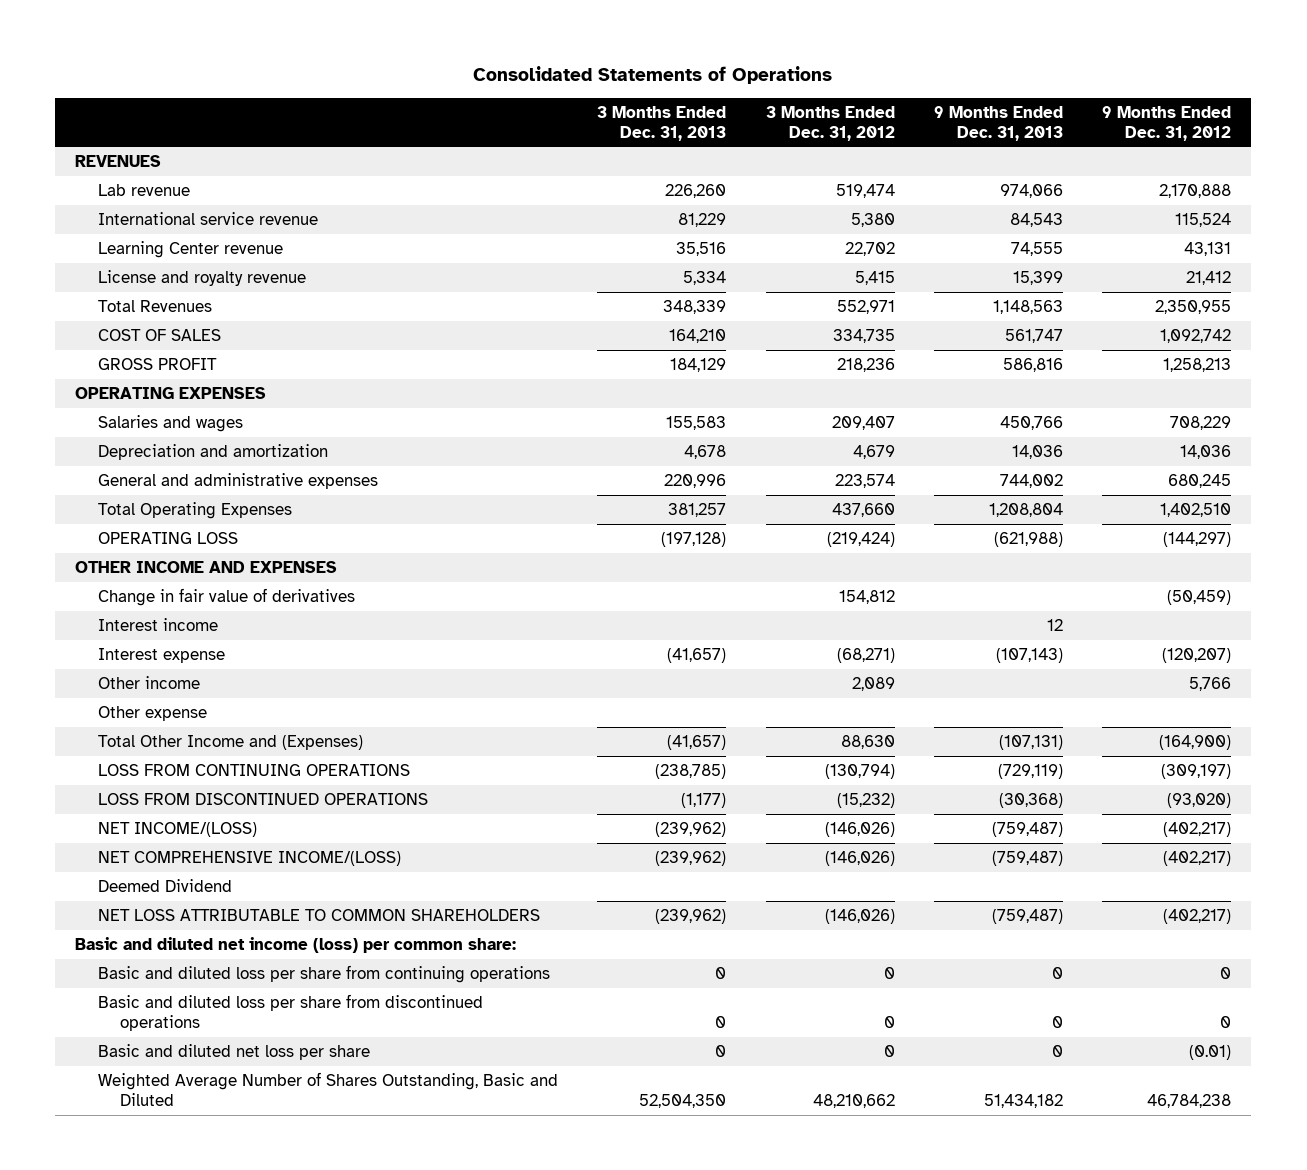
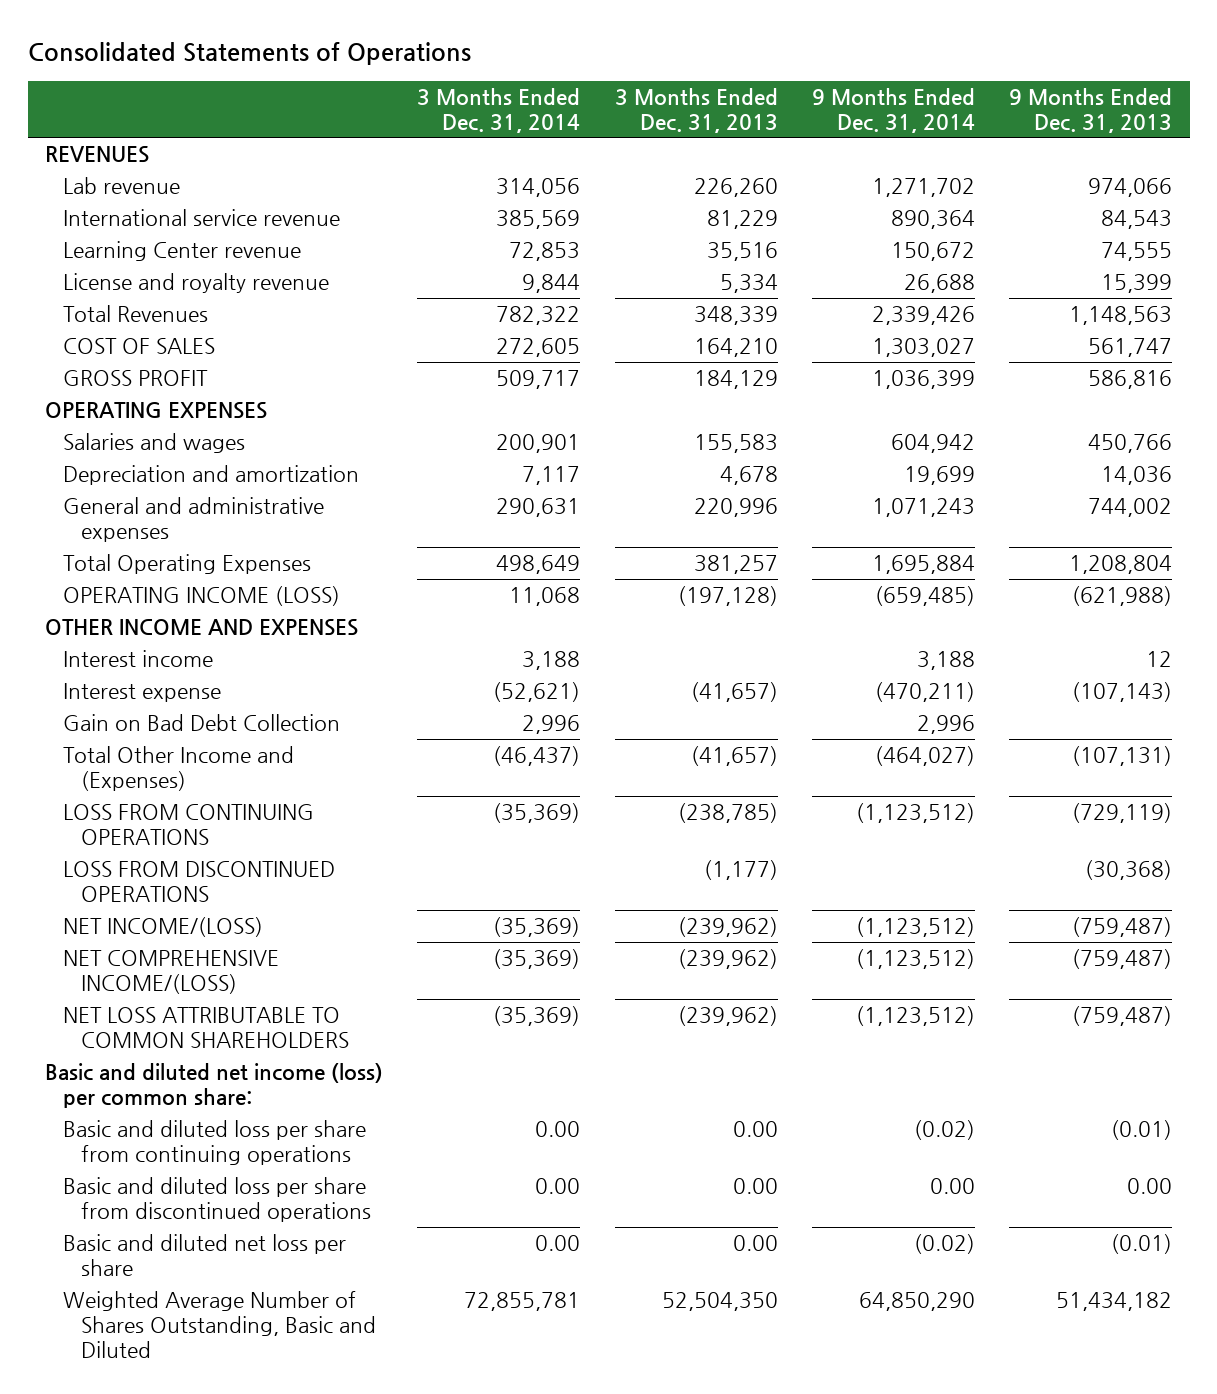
- | 3 Months Ended Dec. 31, 2013 | 3 Months Ended Dec. 31, 2012 | 9 Months Ended Dec. 31, 2013 | 9 Months Ended Dec. 31, 2012
+ | 3 Months Ended Dec. 31, 2014 | 3 Months Ended Dec. 31, 2013 | 9 Months Ended Dec. 31, 2014 | 9 Months Ended Dec. 31, 2013
- OPERATING LOSS | (197,128) | (219,424) | (621,988) | (144,297)
+ OPERATING INCOME (LOSS) | 11,068 | (197,128) | (659,485) | (621,988)
- Change in fair value of derivatives | | 154,812 | | (50,459)
- Other income | | 2,089 | | 5,766
- Other expense
+ Gain on Bad Debt Collection | 2,996 | | 2,996 |
- Deemed Dividend
- Basic and diluted loss per share from continuing operations | 0 | 0 | 0 | 0
- Basic and diluted loss per share from discontinued operations | 0 | 0 | 0 | 0
- Basic and diluted net loss per share | 0 | 0 | 0 | (0.01)
+ Basic and diluted loss per share from continuing operations | 0.00 | 0.00 | (0.02) | (0.01)
+ Basic and diluted loss per share from discontinued operations | 0.00 | 0.00 | 0.00 | 0.00
+ Basic and diluted net loss per share | 0.00 | 0.00 | (0.02) | (0.01)

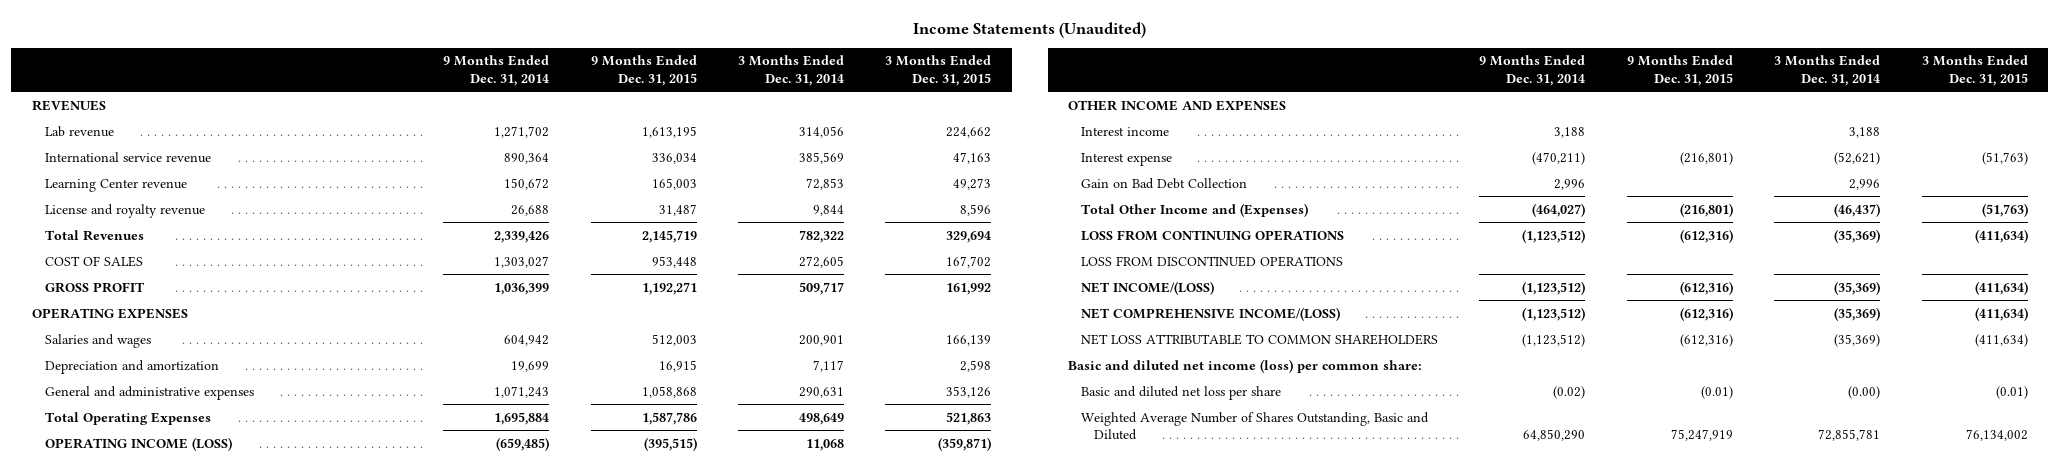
- Consolidated Statements of Operations
+ Income Statements (Unaudited)
- | 3 Months Ended Dec. 31, 2014 | 3 Months Ended Dec. 31, 2013 | 9 Months Ended Dec. 31, 2014 | 9 Months Ended Dec. 31, 2013
+ | 9 Months Ended Dec. 31, 2014 | 9 Months Ended Dec. 31, 2015 | 3 Months Ended Dec. 31, 2014 | 3 Months Ended Dec. 31, 2015
- Basic and diluted loss per share from continuing operations | 0.00 | 0.00 | (0.02) | (0.01)
- Basic and diluted loss per share from discontinued operations | 0.00 | 0.00 | 0.00 | 0.00
- Basic and diluted net loss per share | 0.00 | 0.00 | (0.02) | (0.01)
+ Basic and diluted net loss per share | (0.02) | (0.01) | (0.00) | (0.01)

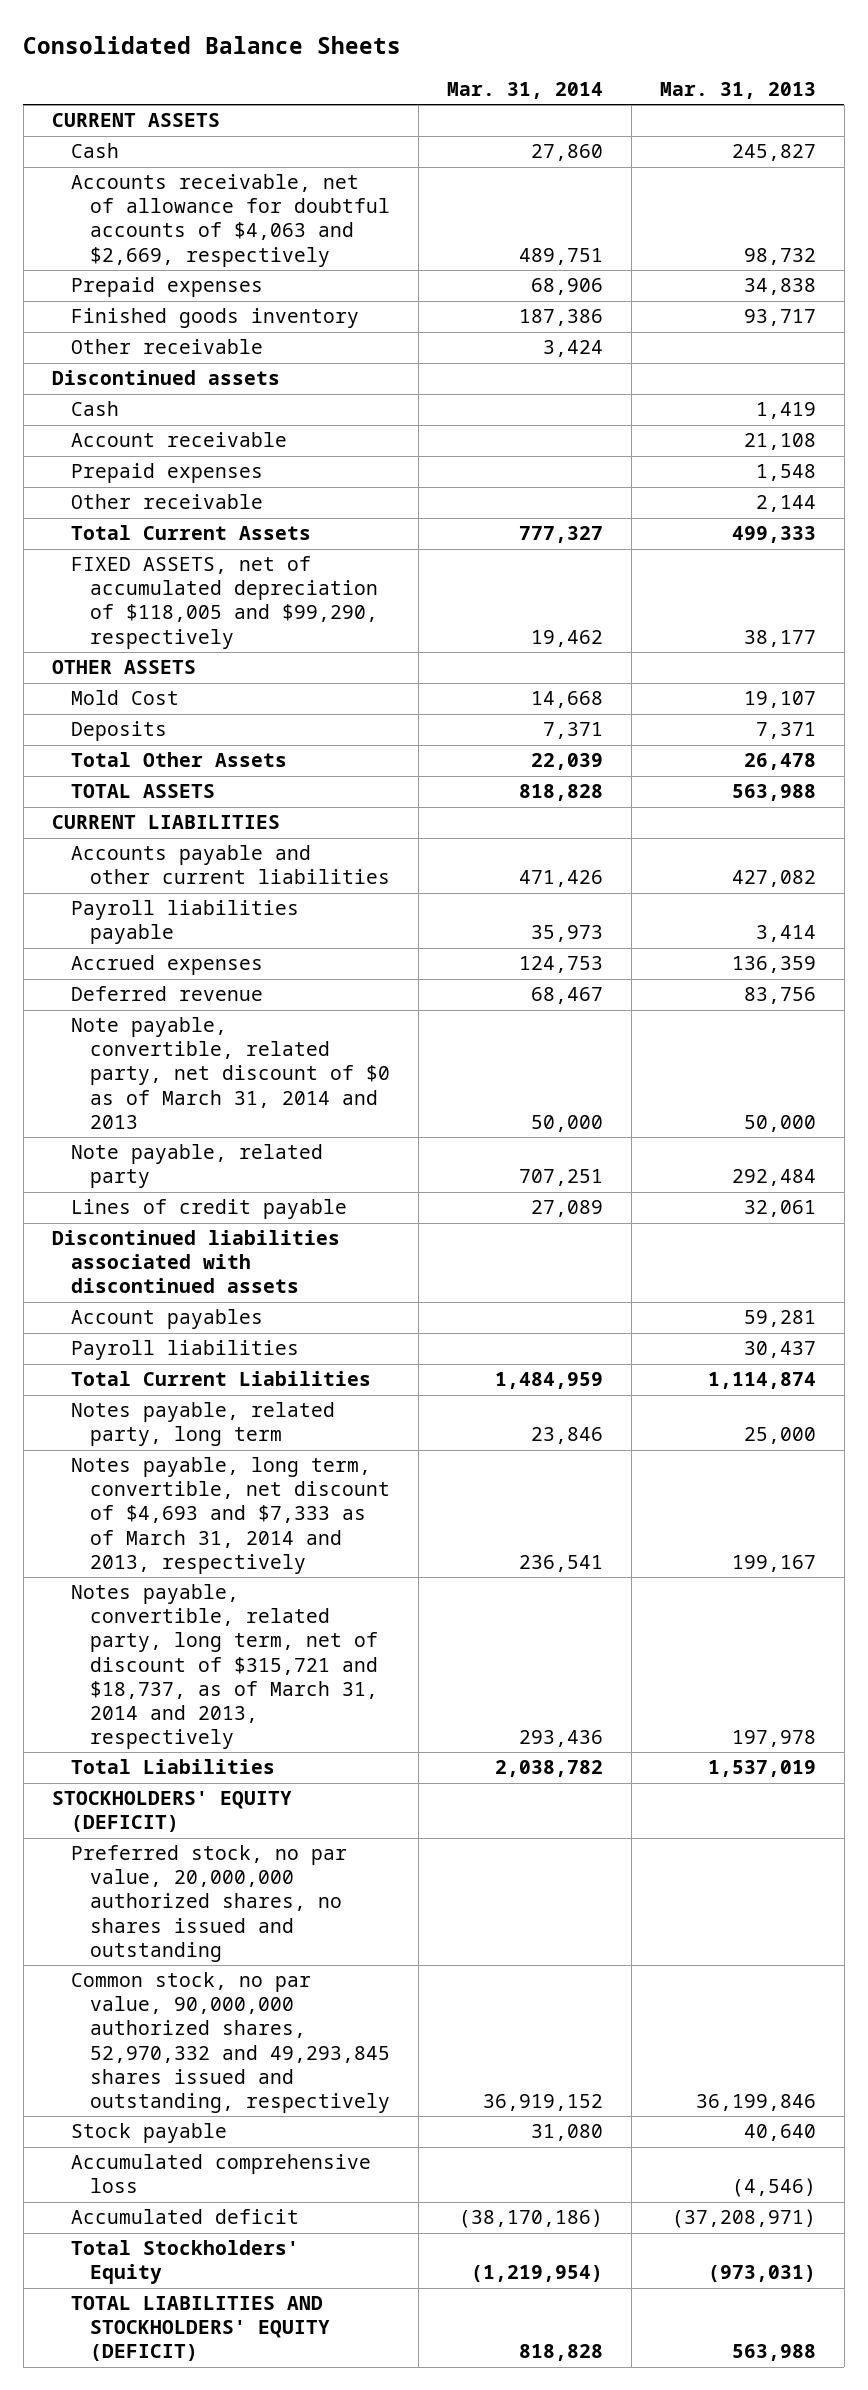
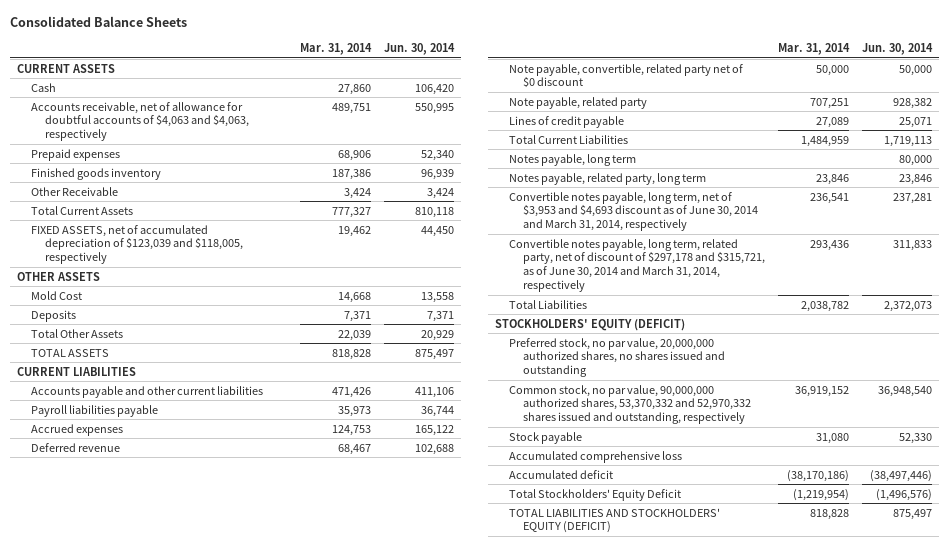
- | Mar. 31, 2014 | Mar. 31, 2013
+ | Mar. 31, 2014 | Jun. 30, 2014
- Accounts receivable, net of allowance for doubtful accounts of $4,063 and $2,669, respectively | 489,751 | 98,732
+ Accounts receivable, net of allowance for doubtful accounts of $4,063 and $4,063, respectively | 489,751 | 550,995
- Other receivable | 3,424 |
- Discontinued assets
- Cash | | 1,419
- Account receivable | | 21,108
- Prepaid expenses | | 1,548
- Other receivable | | 2,144
+ Other Receivable | 3,424 | 3,424
- FIXED ASSETS, net of accumulated depreciation of $118,005 and $99,290, respectively | 19,462 | 38,177
+ FIXED ASSETS, net of accumulated depreciation of $123,039 and $118,005, respectively | 19,462 | 44,450
- Note payable, convertible, related party, net discount of $0 as of March 31, 2014 and 2013 | 50,000 | 50,000
+ Note payable, convertible, related party net of $0 discount | 50,000 | 50,000
- Discontinued liabilities associated with discontinued assets
- Account payables | | 59,281
- Payroll liabilities | | 30,437
+ Notes payable, long term | | 80,000
- Notes payable, long term, convertible, net discount of $4,693 and $7,333 as of March 31, 2014 and 2013, respectively | 236,541 | 199,167
- Notes payable, convertible, related party, long term, net of discount of $315,721 and $18,737, as of March 31, 2014 and 2013, respectively | 293,436 | 197,978
+ Convertible notes payable, long term, net of $3,953 and $4,693 discount as of June 30, 2014 and March 31, 2014, respectively | 236,541 | 237,281
+ Convertible notes payable, long term, related party, net of discount of $297,178 and $315,721, as of June 30, 2014 and March 31, 2014, respectively | 293,436 | 311,833
- Common stock, no par value, 90,000,000 authorized shares, 52,970,332 and 49,293,845 shares issued and outstanding, respectively | 36,919,152 | 36,199,846
+ Common stock, no par value, 90,000,000 authorized shares, 53,370,332 and 52,970,332 shares issued and outstanding, respectively | 36,919,152 | 36,948,540
- Total Stockholders' Equity | (1,219,954) | (973,031)
+ Total Stockholders' Equity Deficit | (1,219,954) | (1,496,576)

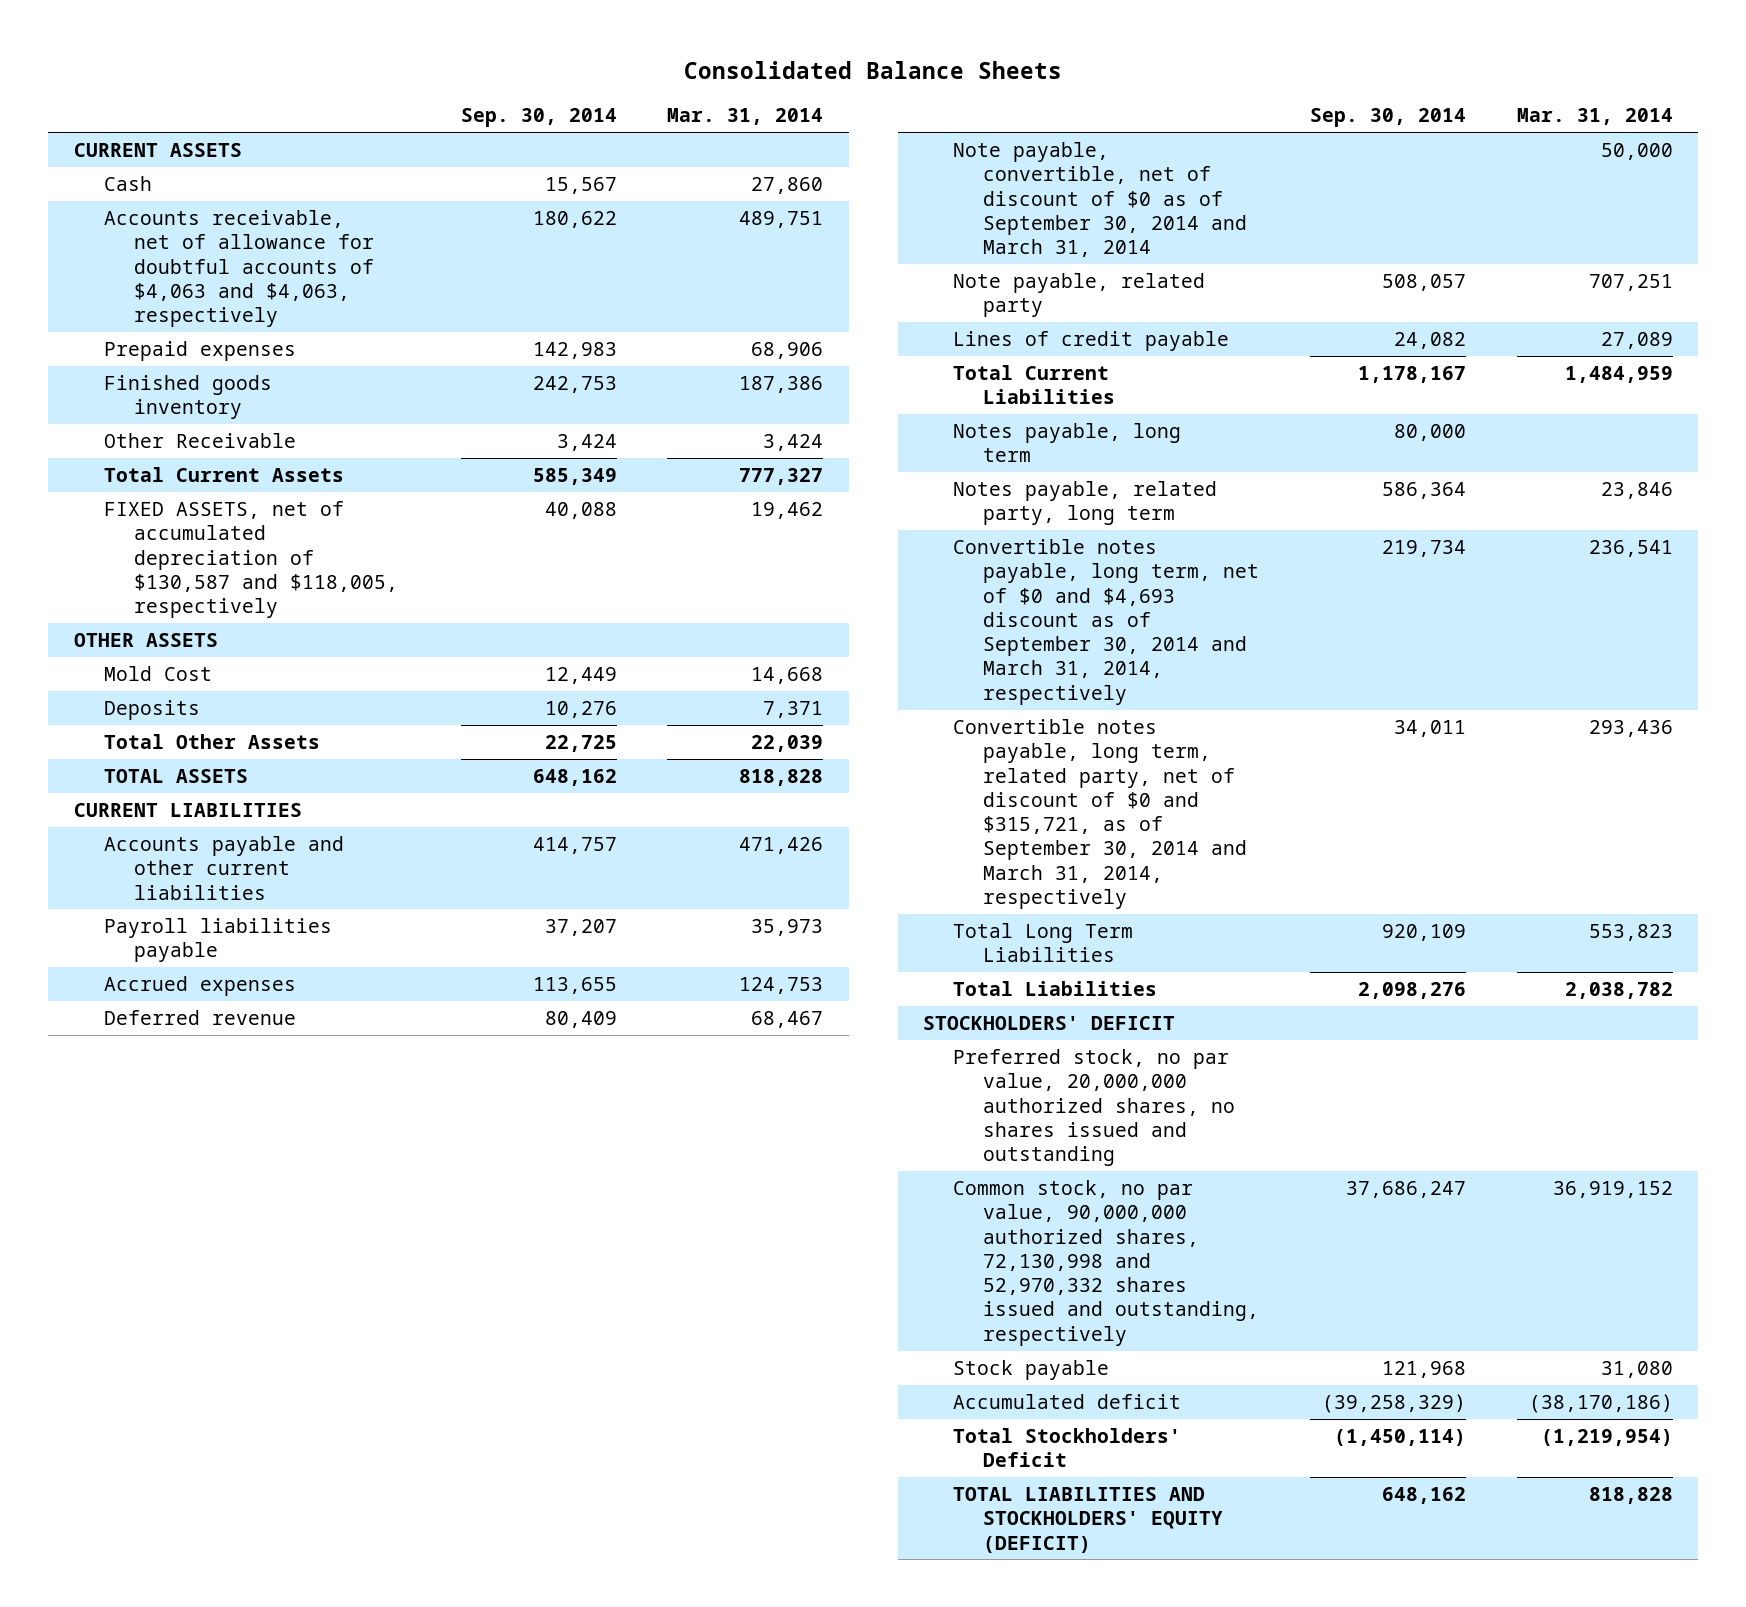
- | Mar. 31, 2014 | Jun. 30, 2014
+ | Sep. 30, 2014 | Mar. 31, 2014
- FIXED ASSETS, net of accumulated depreciation of $123,039 and $118,005, respectively | 19,462 | 44,450
+ FIXED ASSETS, net of accumulated depreciation of $130,587 and $118,005, respectively | 40,088 | 19,462
- Note payable, convertible, related party net of $0 discount | 50,000 | 50,000
+ Note payable, convertible, net of discount of $0 as of September 30, 2014 and March 31, 2014 | | 50,000
- Convertible notes payable, long term, net of $3,953 and $4,693 discount as of June 30, 2014 and March 31, 2014, respectively | 236,541 | 237,281
- Convertible notes payable, long term, related party, net of discount of $297,178 and $315,721, as of June 30, 2014 and March 31, 2014, respectively | 293,436 | 311,833
+ Convertible notes payable, long term, net of $0 and $4,693 discount as of September 30, 2014 and March 31, 2014, respectively | 219,734 | 236,541
+ Convertible notes payable, long term, related party, net of discount of $0 and $315,721, as of September 30, 2014 and March 31, 2014, respectively | 34,011 | 293,436
+ Total Long Term Liabilities | 920,109 | 553,823
- STOCKHOLDERS' EQUITY (DEFICIT)
+ STOCKHOLDERS' DEFICIT
- Common stock, no par value, 90,000,000 authorized shares, 53,370,332 and 52,970,332 shares issued and outstanding, respectively | 36,919,152 | 36,948,540
+ Common stock, no par value, 90,000,000 authorized shares, 72,130,998 and 52,970,332 shares issued and outstanding, respectively | 37,686,247 | 36,919,152
- Accumulated comprehensive loss
- Total Stockholders' Equity Deficit | (1,219,954) | (1,496,576)
+ Total Stockholders' Deficit | (1,450,114) | (1,219,954)

